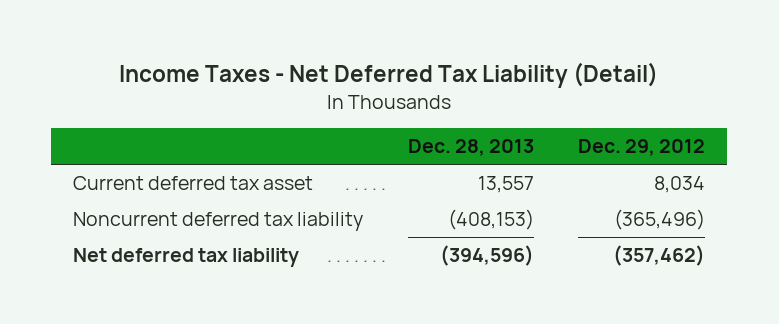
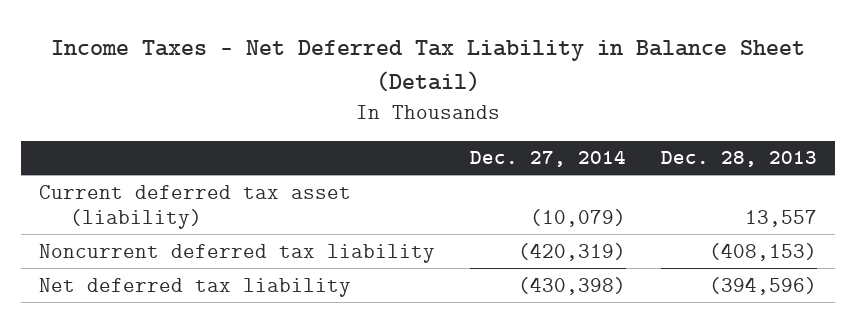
- Income Taxes - Net Deferred Tax Liability (Detail)
+ Income Taxes - Net Deferred Tax Liability in Balance Sheet (Detail)
- | Dec. 28, 2013 | Dec. 29, 2012
+ | Dec. 27, 2014 | Dec. 28, 2013
- Current deferred tax asset | 13,557 | 8,034
+ Current deferred tax asset (liability) | (10,079) | 13,557

